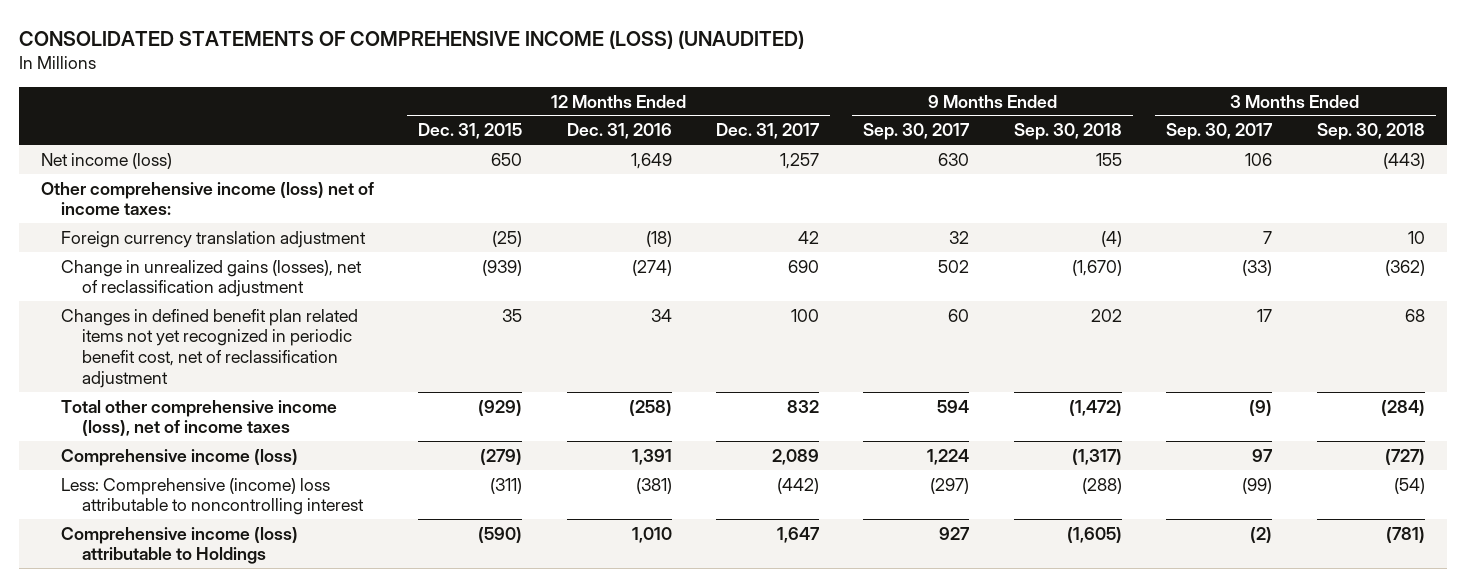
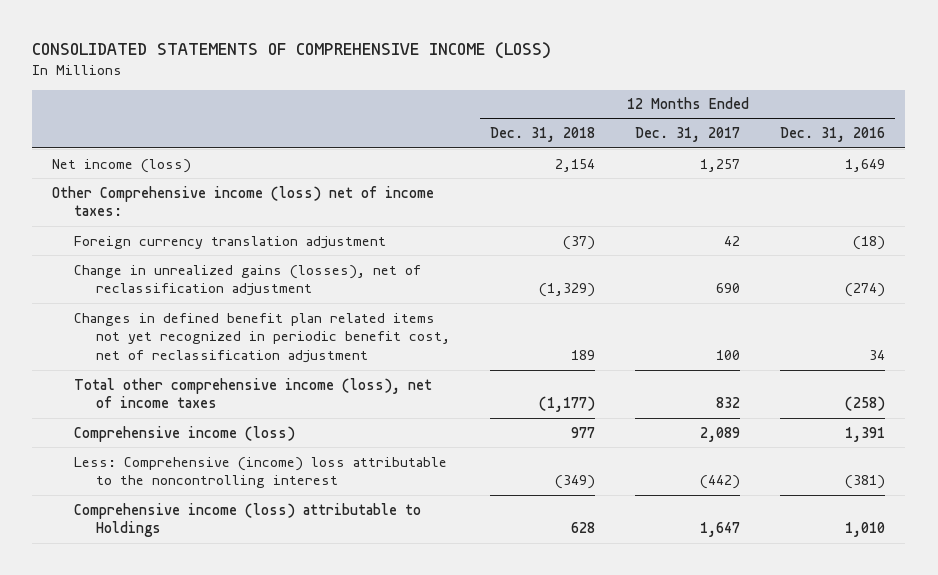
- CONSOLIDATED STATEMENTS OF COMPREHENSIVE INCOME (LOSS) (UNAUDITED)
+ CONSOLIDATED STATEMENTS OF COMPREHENSIVE INCOME (LOSS)
- | 12 Months Ended Dec. 31, 2015 | 12 Months Ended Dec. 31, 2016 | 12 Months Ended Dec. 31, 2017 | 9 Months Ended Sep. 30, 2017 | 9 Months Ended Sep. 30, 2018 | 3 Months Ended Sep. 30, 2017 | 3 Months Ended Sep. 30, 2018
+ | 12 Months Ended Dec. 31, 2018 | 12 Months Ended Dec. 31, 2017 | 12 Months Ended Dec. 31, 2016
- Other comprehensive income (loss) net of income taxes:
+ Other Comprehensive income (loss) net of income taxes:
- Less: Comprehensive (income) loss attributable to noncontrolling interest | (311) | (381) | (442) | (297) | (288) | (99) | (54)
+ Less: Comprehensive (income) loss attributable to the noncontrolling interest | (349) | (442) | (381)

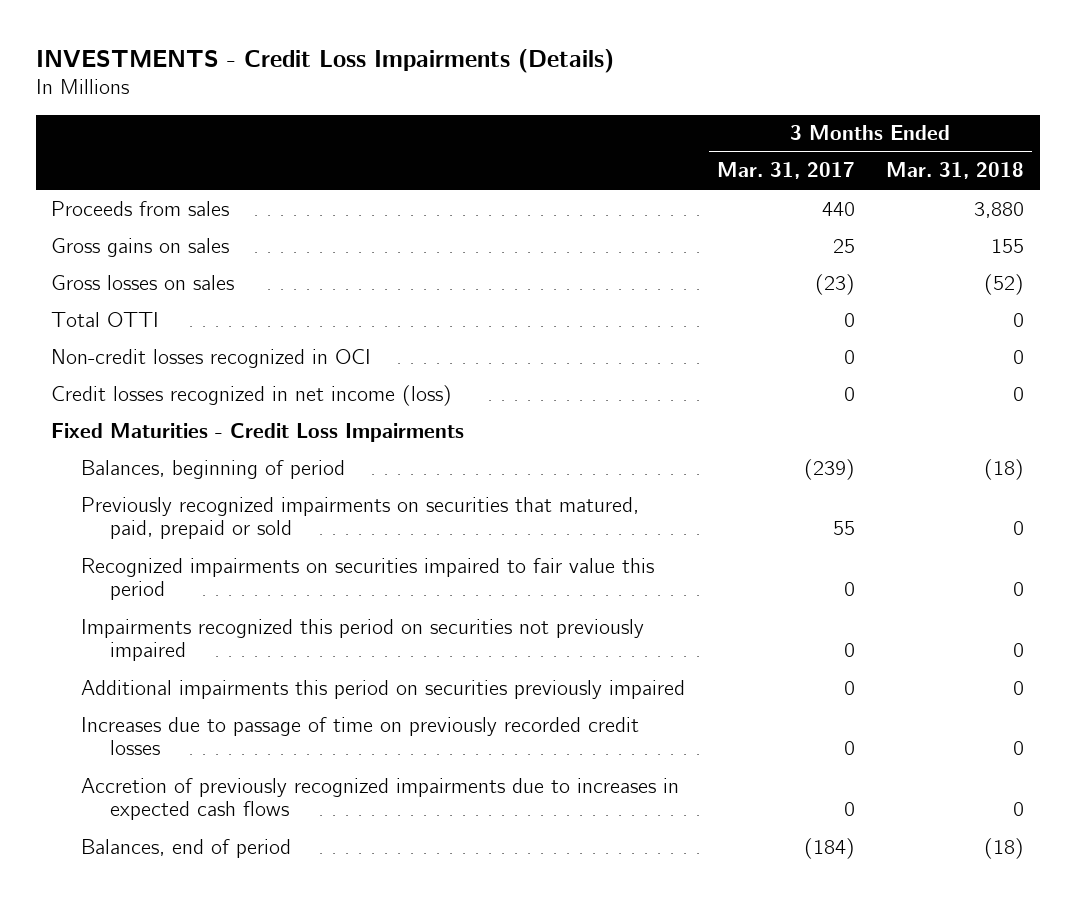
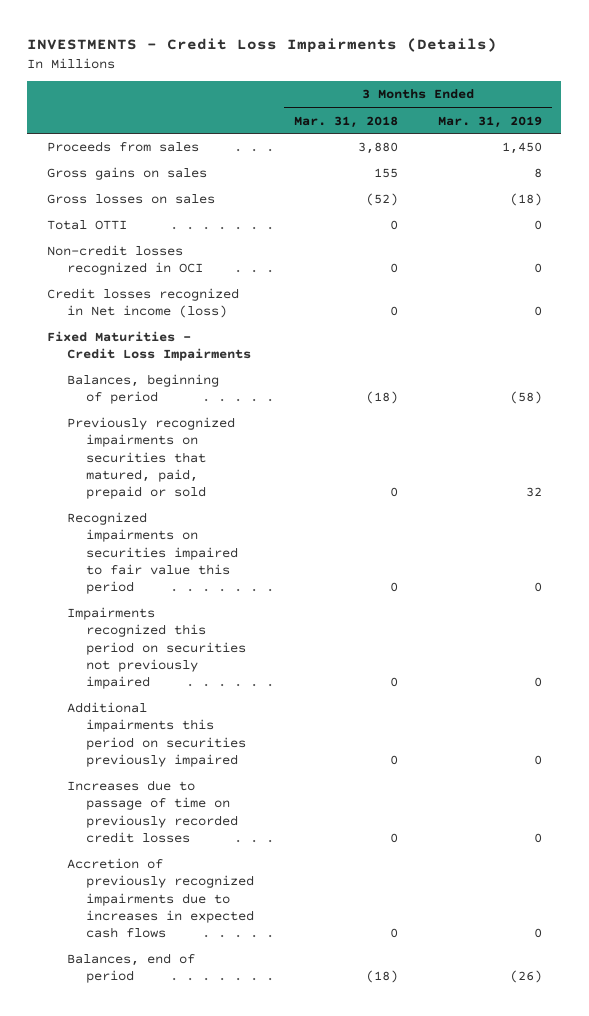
- | 3 Months Ended Mar. 31, 2017 | 3 Months Ended Mar. 31, 2018
+ | 3 Months Ended Mar. 31, 2018 | 3 Months Ended Mar. 31, 2019
- Credit losses recognized in net income (loss) | 0 | 0
+ Credit losses recognized in Net income (loss) | 0 | 0

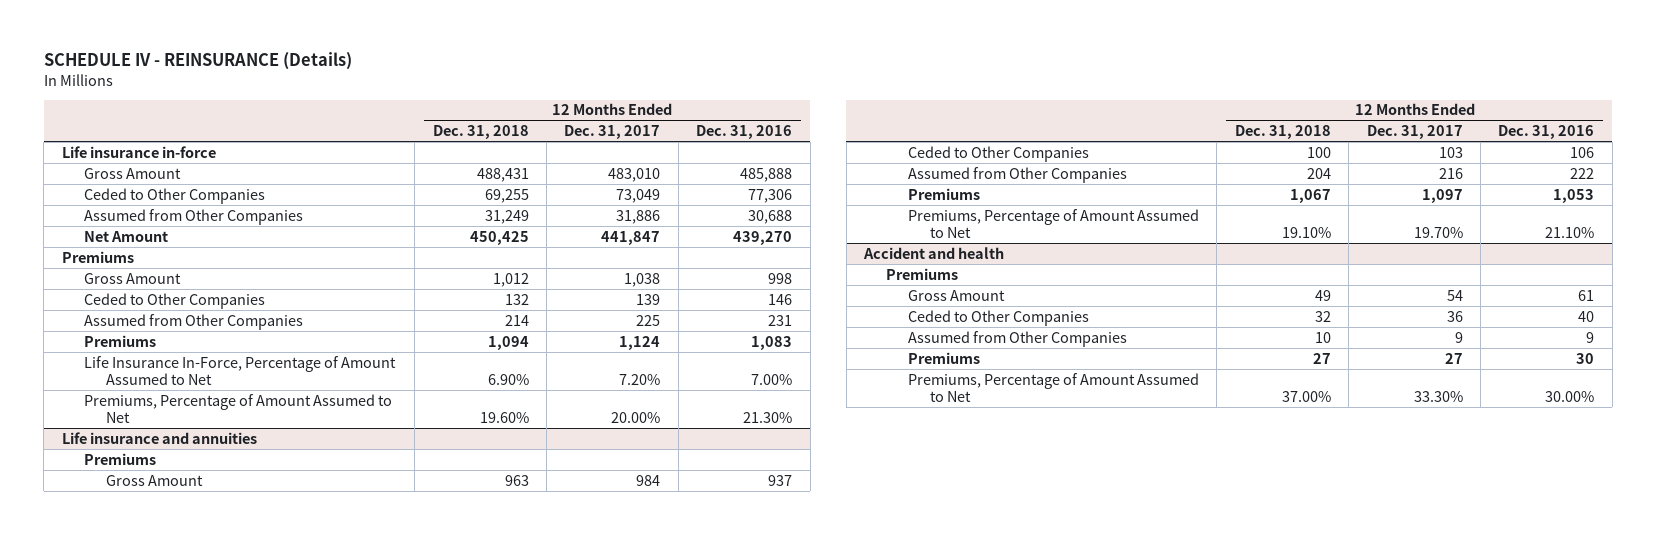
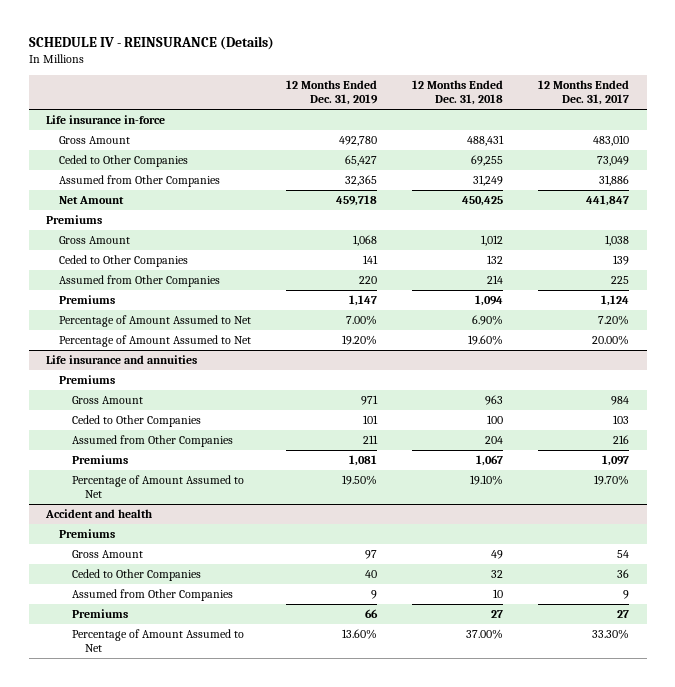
- | 12 Months Ended Dec. 31, 2018 | 12 Months Ended Dec. 31, 2017 | 12 Months Ended Dec. 31, 2016
+ | 12 Months Ended Dec. 31, 2019 | 12 Months Ended Dec. 31, 2018 | 12 Months Ended Dec. 31, 2017
- Life Insurance In-Force, Percentage of Amount Assumed to Net | 6.90% | 7.20% | 7.00%
- Premiums, Percentage of Amount Assumed to Net | 19.60% | 20.00% | 21.30%
+ Percentage of Amount Assumed to Net | 7.00% | 6.90% | 7.20%
+ Percentage of Amount Assumed to Net | 19.20% | 19.60% | 20.00%
@ Life insurance and annuities
- Premiums, Percentage of Amount Assumed to Net | 19.10% | 19.70% | 21.10%
+ Percentage of Amount Assumed to Net | 19.50% | 19.10% | 19.70%
@ Accident and health
- Premiums, Percentage of Amount Assumed to Net | 37.00% | 33.30% | 30.00%
+ Percentage of Amount Assumed to Net | 13.60% | 37.00% | 33.30%

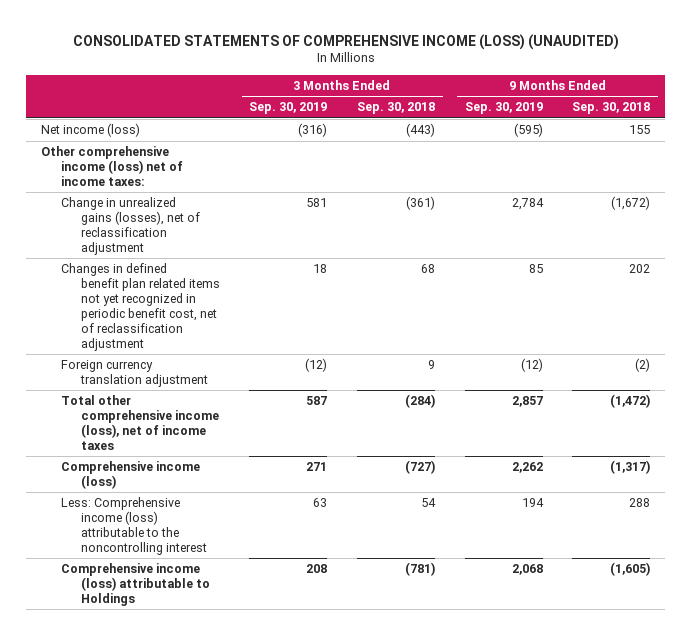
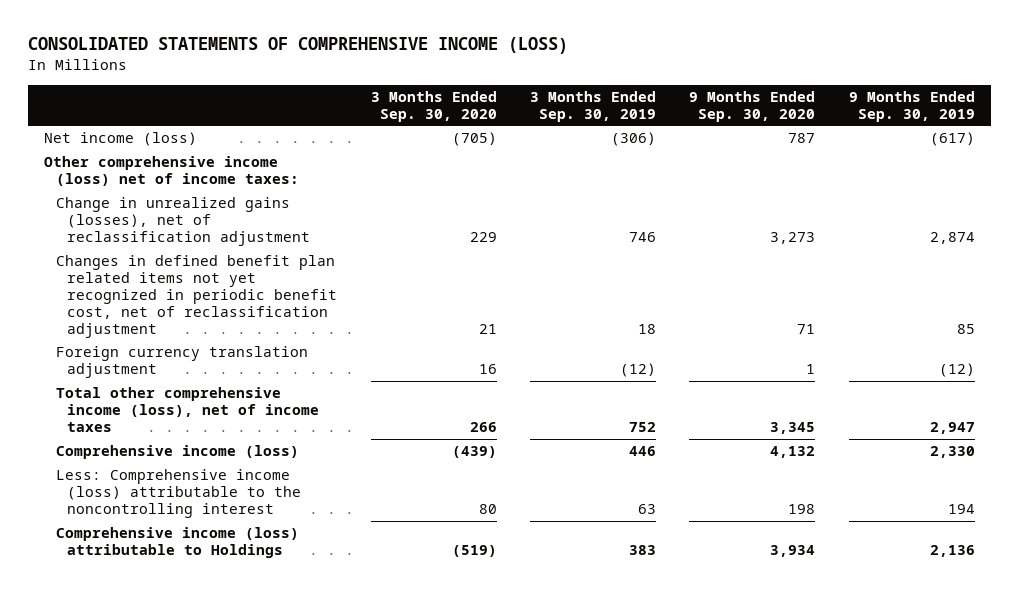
- CONSOLIDATED STATEMENTS OF COMPREHENSIVE INCOME (LOSS) (UNAUDITED)
+ CONSOLIDATED STATEMENTS OF COMPREHENSIVE INCOME (LOSS)
- | 3 Months Ended Sep. 30, 2019 | 3 Months Ended Sep. 30, 2018 | 9 Months Ended Sep. 30, 2019 | 9 Months Ended Sep. 30, 2018
+ | 3 Months Ended Sep. 30, 2020 | 3 Months Ended Sep. 30, 2019 | 9 Months Ended Sep. 30, 2020 | 9 Months Ended Sep. 30, 2019
- Net income (loss) | (316) | (443) | (595) | 155
+ Net income (loss) | (705) | (306) | 787 | (617)
- Change in unrealized gains (losses), net of reclassification adjustment | 581 | (361) | 2,784 | (1,672)
+ Change in unrealized gains (losses), net of reclassification adjustment | 229 | 746 | 3,273 | 2,874
- Total other comprehensive income (loss), net of income taxes | 587 | (284) | 2,857 | (1,472)
- Comprehensive income (loss) | 271 | (727) | 2,262 | (1,317)
+ Total other comprehensive income (loss), net of income taxes | 266 | 752 | 3,345 | 2,947
+ Comprehensive income (loss) | (439) | 446 | 4,132 | 2,330
- Comprehensive income (loss) attributable to Holdings | 208 | (781) | 2,068 | (1,605)
+ Comprehensive income (loss) attributable to Holdings | (519) | 383 | 3,934 | 2,136

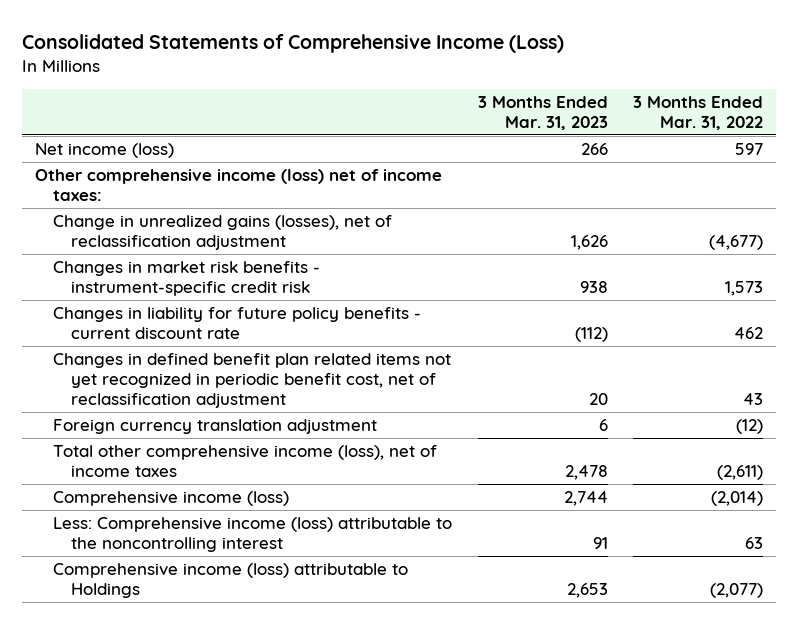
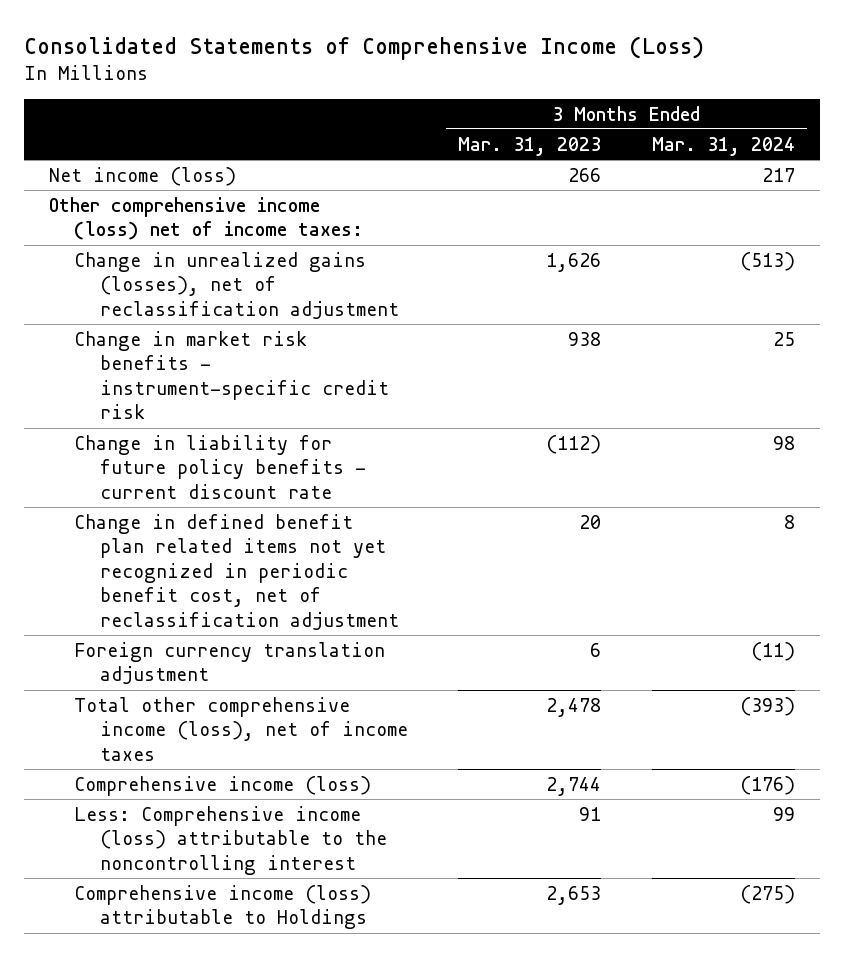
- | 3 Months Ended Mar. 31, 2023 | 3 Months Ended Mar. 31, 2022
+ | 3 Months Ended Mar. 31, 2023 | 3 Months Ended Mar. 31, 2024
- Changes in market risk benefits - instrument-specific credit risk | 938 | 1,573
- Changes in liability for future policy benefits - current discount rate | (112) | 462
- Changes in defined benefit plan related items not yet recognized in periodic benefit cost, net of reclassification adjustment | 20 | 43
+ Change in market risk benefits - instrument-specific credit risk | 938 | 25
+ Change in liability for future policy benefits - current discount rate | (112) | 98
+ Change in defined benefit plan related items not yet recognized in periodic benefit cost, net of reclassification adjustment | 20 | 8

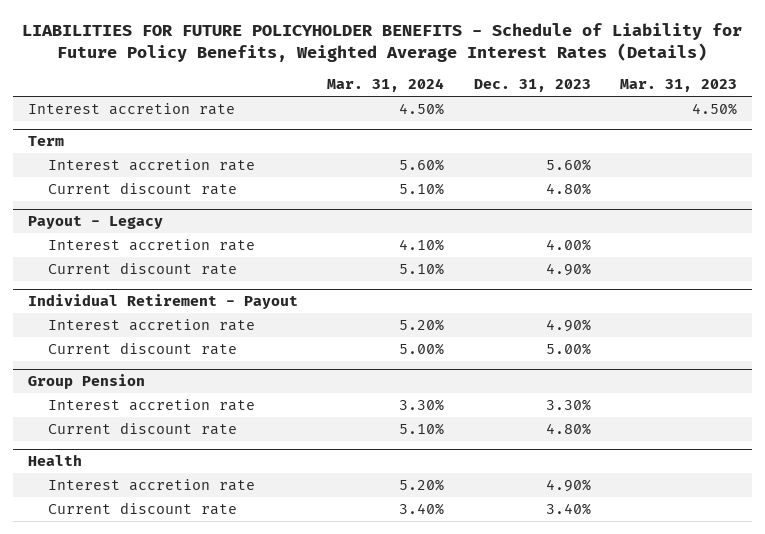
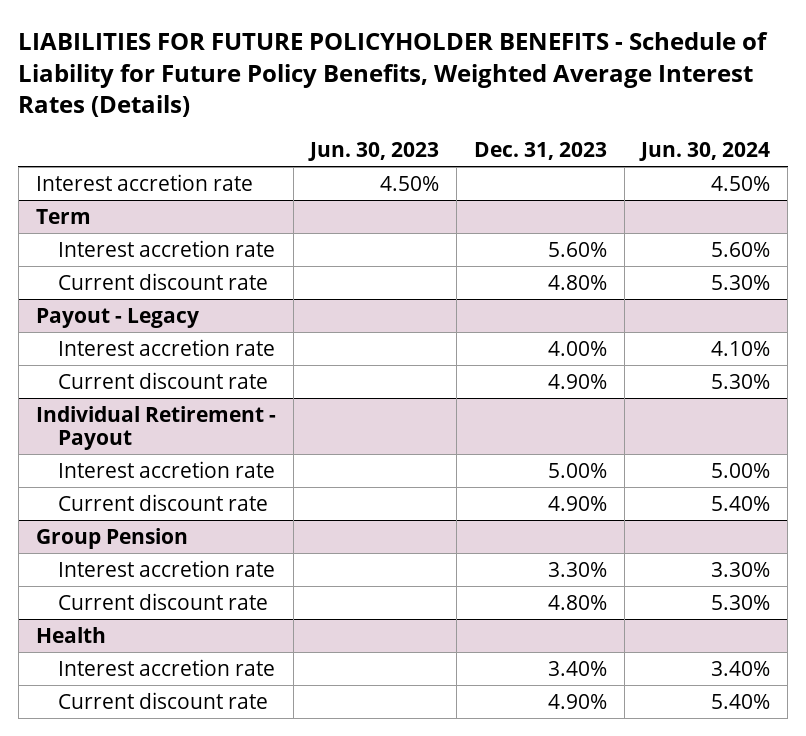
- | Mar. 31, 2024 | Dec. 31, 2023 | Mar. 31, 2023
+ | Jun. 30, 2023 | Dec. 31, 2023 | Jun. 30, 2024
@ Individual Retirement - Payout
- Interest accretion rate | 5.20% | 4.90% |
- Current discount rate | 5.00% | 5.00% |
+ Interest accretion rate | | 5.00% | 5.00%
+ Current discount rate | | 4.90% | 5.40%
@ Health
- Interest accretion rate | 5.20% | 4.90% |
- Current discount rate | 3.40% | 3.40% |
+ Interest accretion rate | | 3.40% | 3.40%
+ Current discount rate | | 4.90% | 5.40%

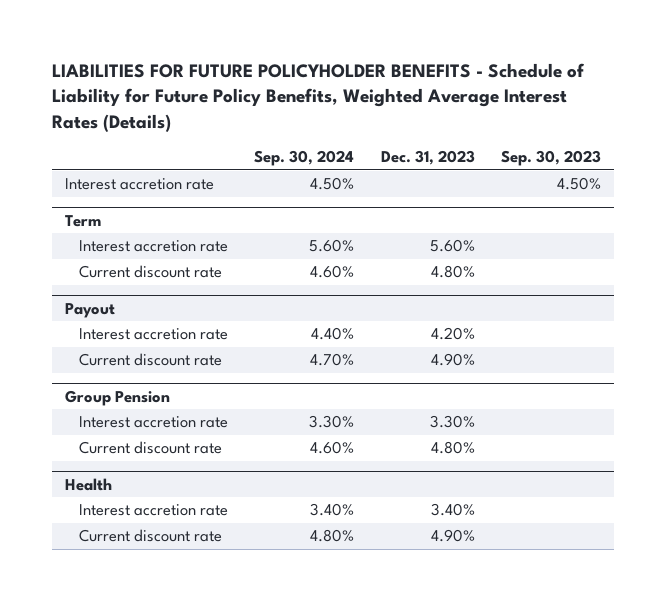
- | Jun. 30, 2023 | Dec. 31, 2023 | Jun. 30, 2024
+ | Sep. 30, 2024 | Dec. 31, 2023 | Sep. 30, 2023
- Payout - Legacy
- Interest accretion rate | | 4.00% | 4.10%
- Current discount rate | | 4.90% | 5.30%
- Individual Retirement - Payout
- Interest accretion rate | | 5.00% | 5.00%
+ Payout
+ Interest accretion rate | 4.40% | 4.20% |

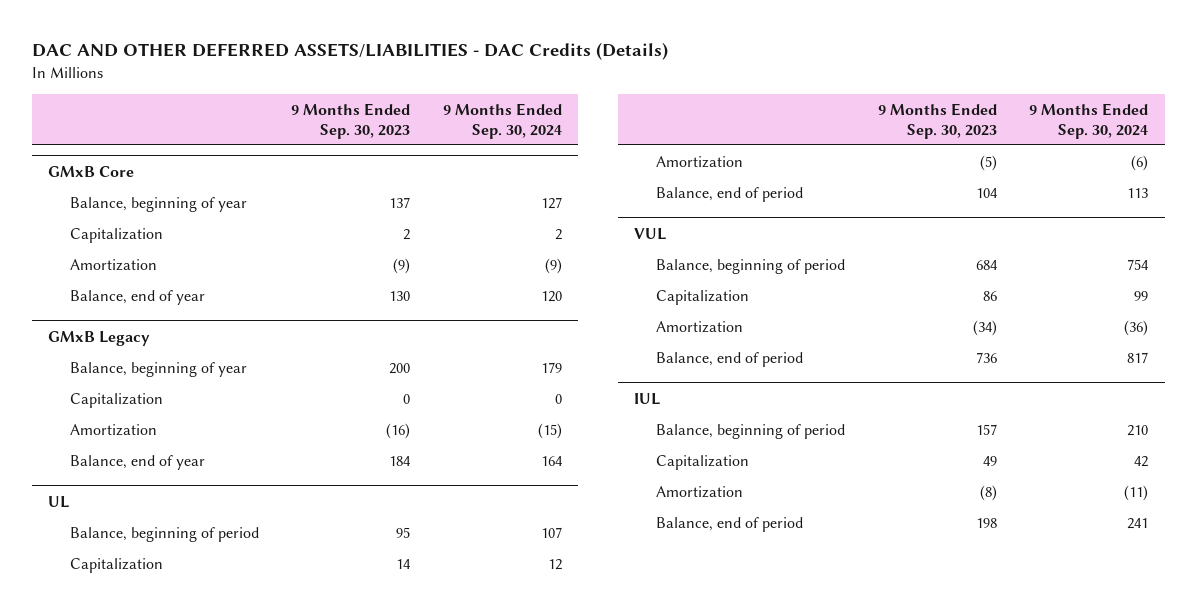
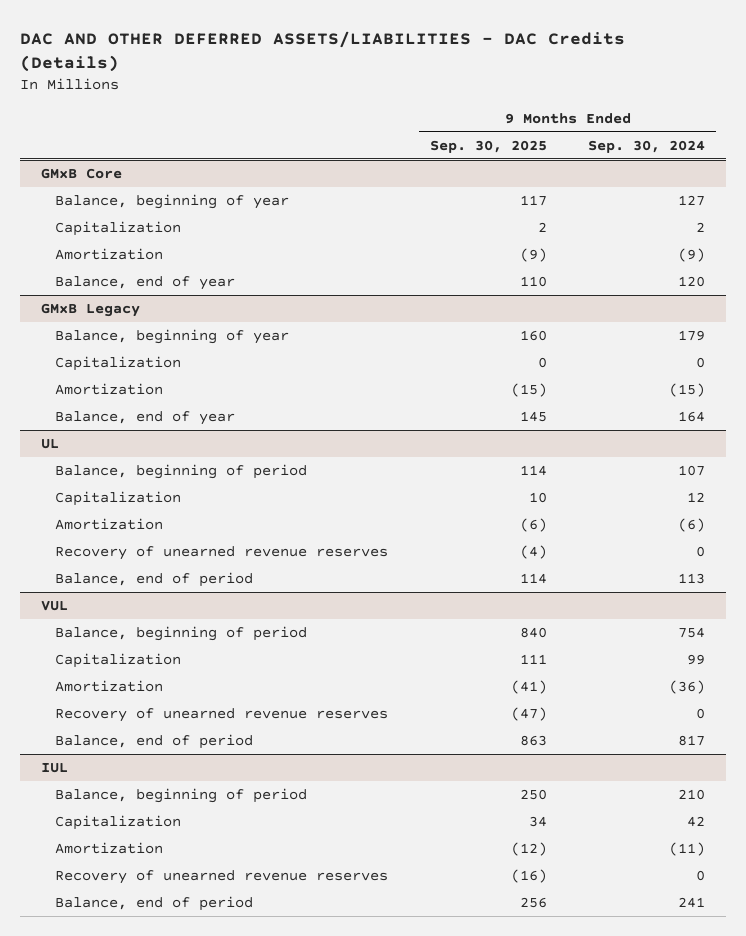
- | 9 Months Ended Sep. 30, 2023 | 9 Months Ended Sep. 30, 2024
+ | 9 Months Ended Sep. 30, 2025 | 9 Months Ended Sep. 30, 2024
@ UL
+ Recovery of unearned revenue reserves | (4) | 0
@ VUL
+ Recovery of unearned revenue reserves | (47) | 0
@ IUL
+ Recovery of unearned revenue reserves | (16) | 0

